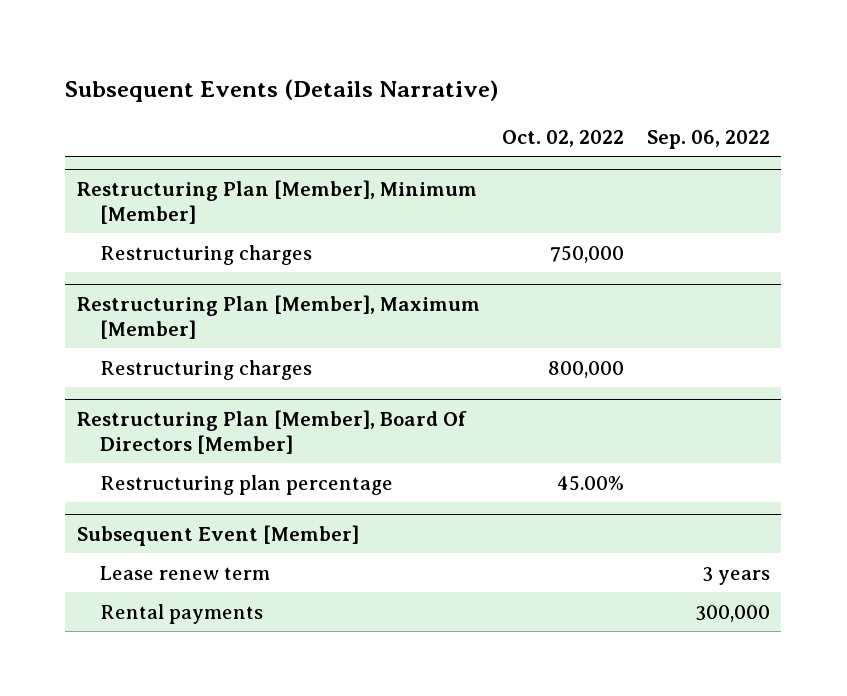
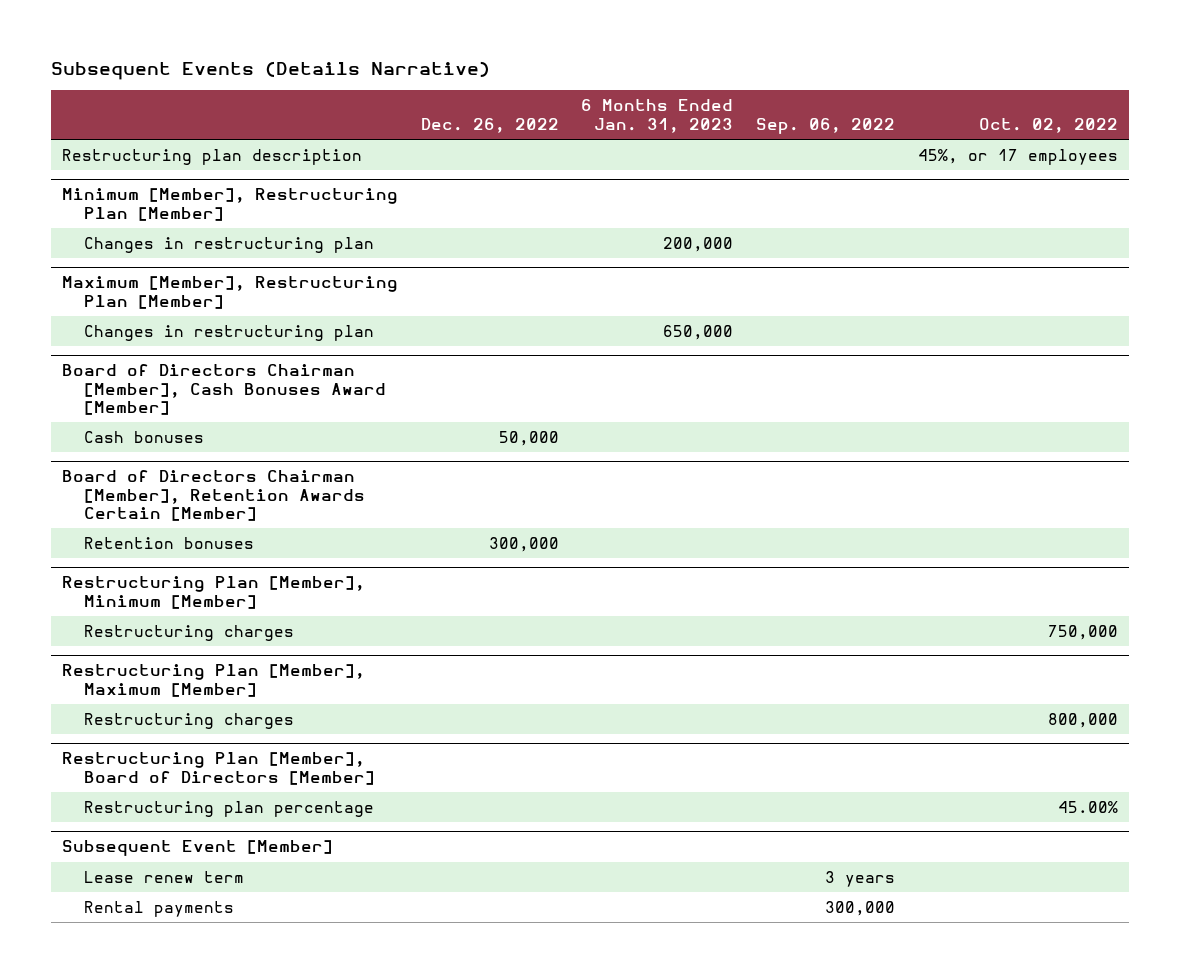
- | Oct. 02, 2022 | Sep. 06, 2022
+ | Dec. 26, 2022 | 6 Months Ended Jan. 31, 2023 | Sep. 06, 2022 | Oct. 02, 2022
+ Restructuring plan description | | | | 45%, or 17 employees
+ Minimum [Member], Restructuring Plan [Member]
+ Changes in restructuring plan | | 200,000 | |
+ Maximum [Member], Restructuring Plan [Member]
+ Changes in restructuring plan | | 650,000 | |
+ Board of Directors Chairman [Member], Cash Bonuses Award [Member]
+ Cash bonuses | 50,000 | | |
+ Board of Directors Chairman [Member], Retention Awards Certain [Member]
+ Retention bonuses | 300,000 | | |
- Restructuring Plan [Member], Board Of Directors [Member]
+ Restructuring Plan [Member], Board of Directors [Member]

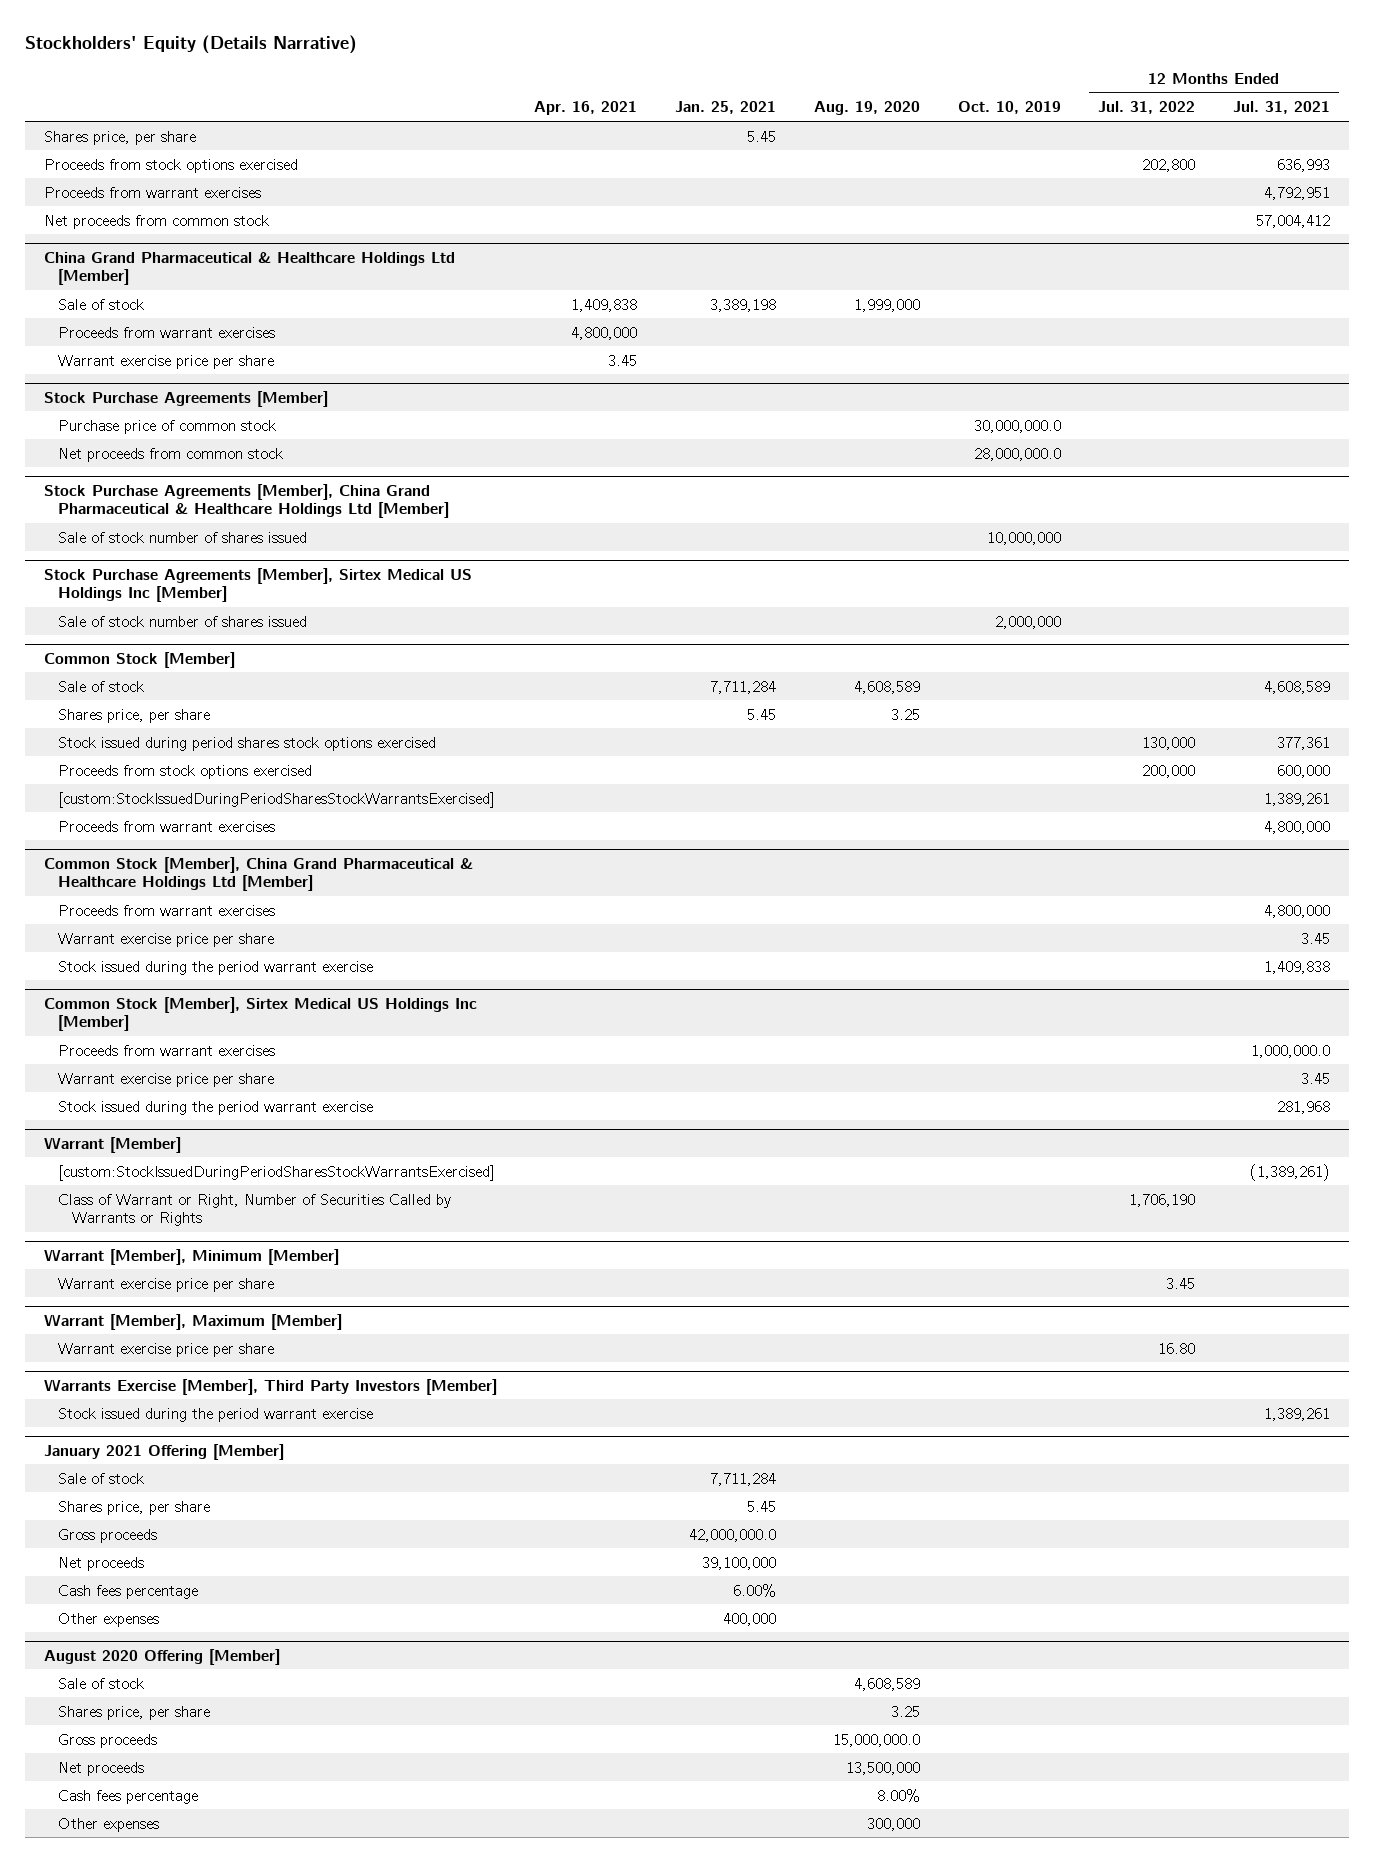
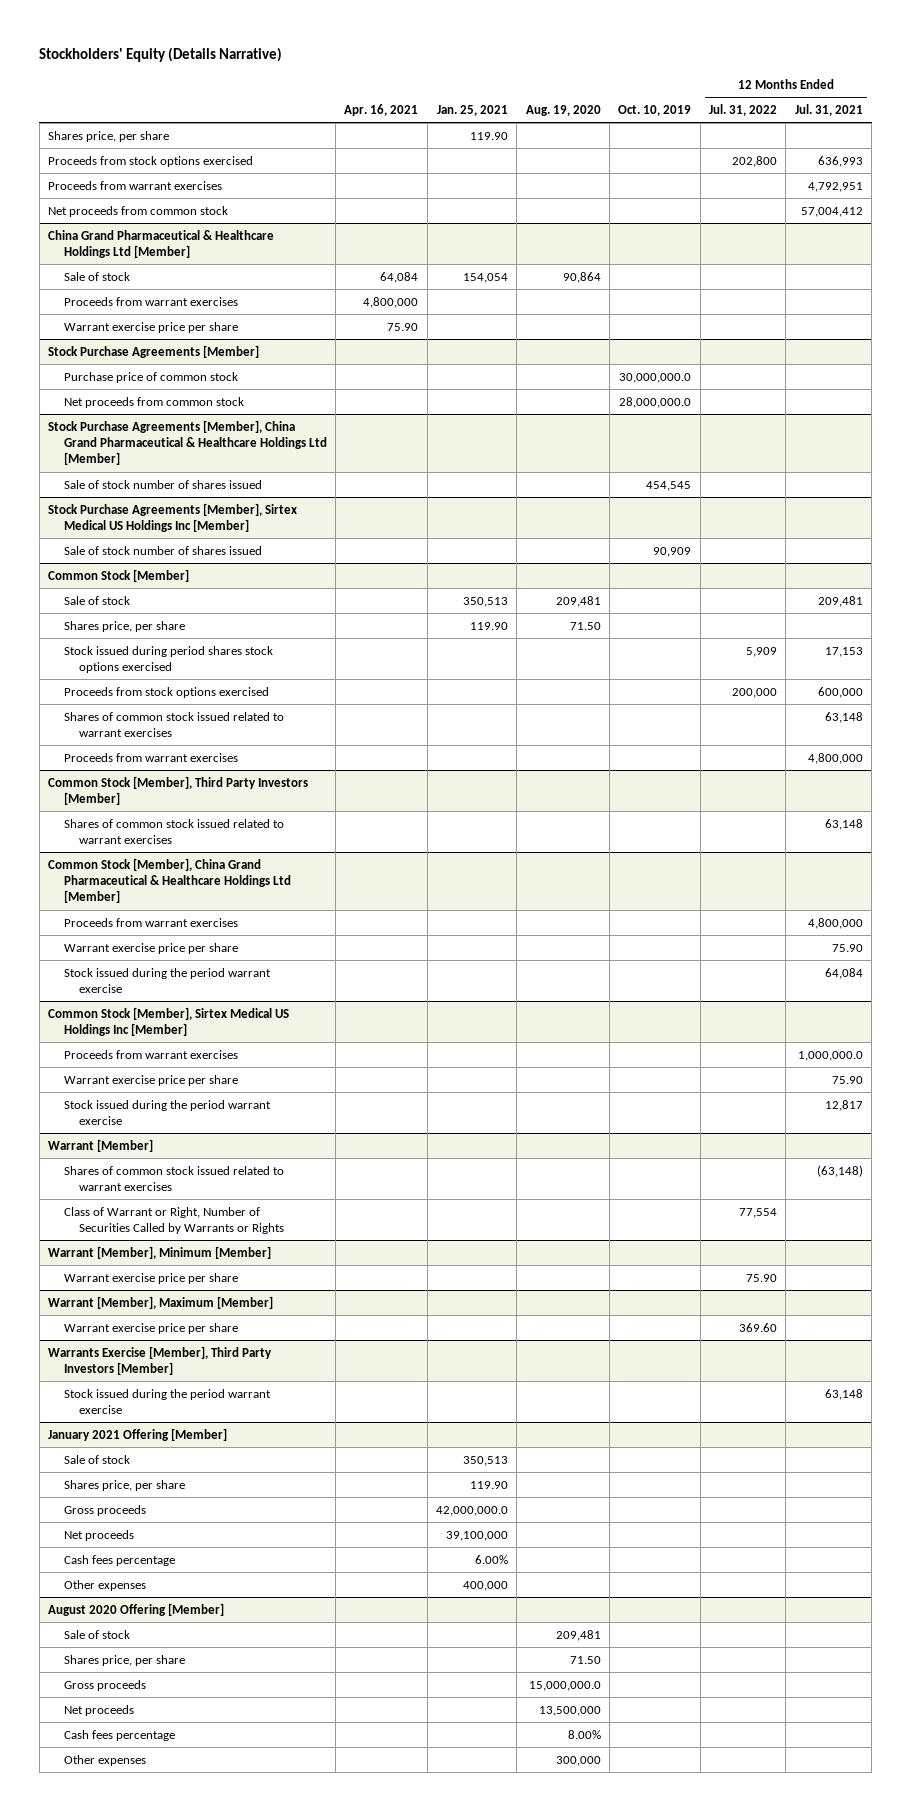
- Shares price, per share | | 5.45 | | | |
+ Shares price, per share | | 119.90 | | | |
@ China Grand Pharmaceutical & Healthcare Holdings Ltd [Member]
- Sale of stock | 1,409,838 | 3,389,198 | 1,999,000 | | |
+ Sale of stock | 64,084 | 154,054 | 90,864 | | |
- Warrant exercise price per share | 3.45 | | | | |
+ Warrant exercise price per share | 75.90 | | | | |
@ Stock Purchase Agreements [Member], China Grand Pharmaceutical & Healthcare Holdings Ltd [Member]
- Sale of stock number of shares issued | | | | 10,000,000 | |
+ Sale of stock number of shares issued | | | | 454,545 | |
@ Stock Purchase Agreements [Member], Sirtex Medical US Holdings Inc [Member]
- Sale of stock number of shares issued | | | | 2,000,000 | |
+ Sale of stock number of shares issued | | | | 90,909 | |
@ Common Stock [Member]
- Sale of stock | | 7,711,284 | 4,608,589 | | | 4,608,589
- Shares price, per share | | 5.45 | 3.25 | | |
- Stock issued during period shares stock options exercised | | | | | 130,000 | 377,361
+ Sale of stock | | 350,513 | 209,481 | | | 209,481
+ Shares price, per share | | 119.90 | 71.50 | | |
+ Stock issued during period shares stock options exercised | | | | | 5,909 | 17,153
- [custom:StockIssuedDuringPeriodSharesStockWarrantsExercised] | | | | | | 1,389,261
+ Shares of common stock issued related to warrant exercises | | | | | | 63,148
+ Common Stock [Member], Third Party Investors [Member]
+ Shares of common stock issued related to warrant exercises | | | | | | 63,148
@ Common Stock [Member], China Grand Pharmaceutical & Healthcare Holdings Ltd [Member]
- Warrant exercise price per share | | | | | | 3.45
- Stock issued during the period warrant exercise | | | | | | 1,409,838
+ Warrant exercise price per share | | | | | | 75.90
+ Stock issued during the period warrant exercise | | | | | | 64,084
@ Common Stock [Member], Sirtex Medical US Holdings Inc [Member]
- Warrant exercise price per share | | | | | | 3.45
- Stock issued during the period warrant exercise | | | | | | 281,968
+ Warrant exercise price per share | | | | | | 75.90
+ Stock issued during the period warrant exercise | | | | | | 12,817
@ Warrant [Member]
- [custom:StockIssuedDuringPeriodSharesStockWarrantsExercised] | | | | | | (1,389,261)
- Class of Warrant or Right, Number of Securities Called by Warrants or Rights | | | | | 1,706,190 |
+ Shares of common stock issued related to warrant exercises | | | | | | (63,148)
+ Class of Warrant or Right, Number of Securities Called by Warrants or Rights | | | | | 77,554 |
@ Warrant [Member], Minimum [Member]
- Warrant exercise price per share | | | | | 3.45 |
+ Warrant exercise price per share | | | | | 75.90 |
@ Warrant [Member], Maximum [Member]
- Warrant exercise price per share | | | | | 16.80 |
+ Warrant exercise price per share | | | | | 369.60 |
@ Warrants Exercise [Member], Third Party Investors [Member]
- Stock issued during the period warrant exercise | | | | | | 1,389,261
+ Stock issued during the period warrant exercise | | | | | | 63,148
@ January 2021 Offering [Member]
- Sale of stock | | 7,711,284 | | | |
- Shares price, per share | | 5.45 | | | |
+ Sale of stock | | 350,513 | | | |
+ Shares price, per share | | 119.90 | | | |
@ August 2020 Offering [Member]
- Sale of stock | | | 4,608,589 | | |
- Shares price, per share | | | 3.25 | | |
+ Sale of stock | | | 209,481 | | |
+ Shares price, per share | | | 71.50 | | |

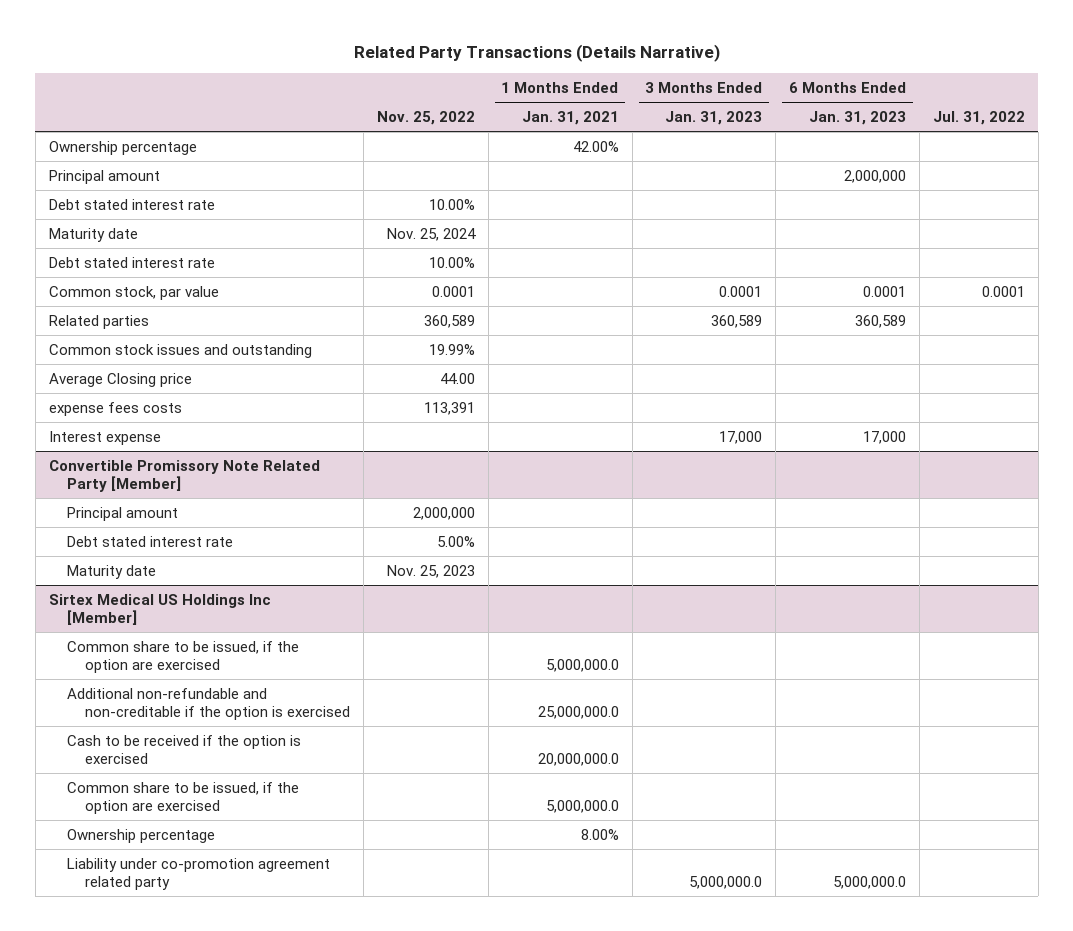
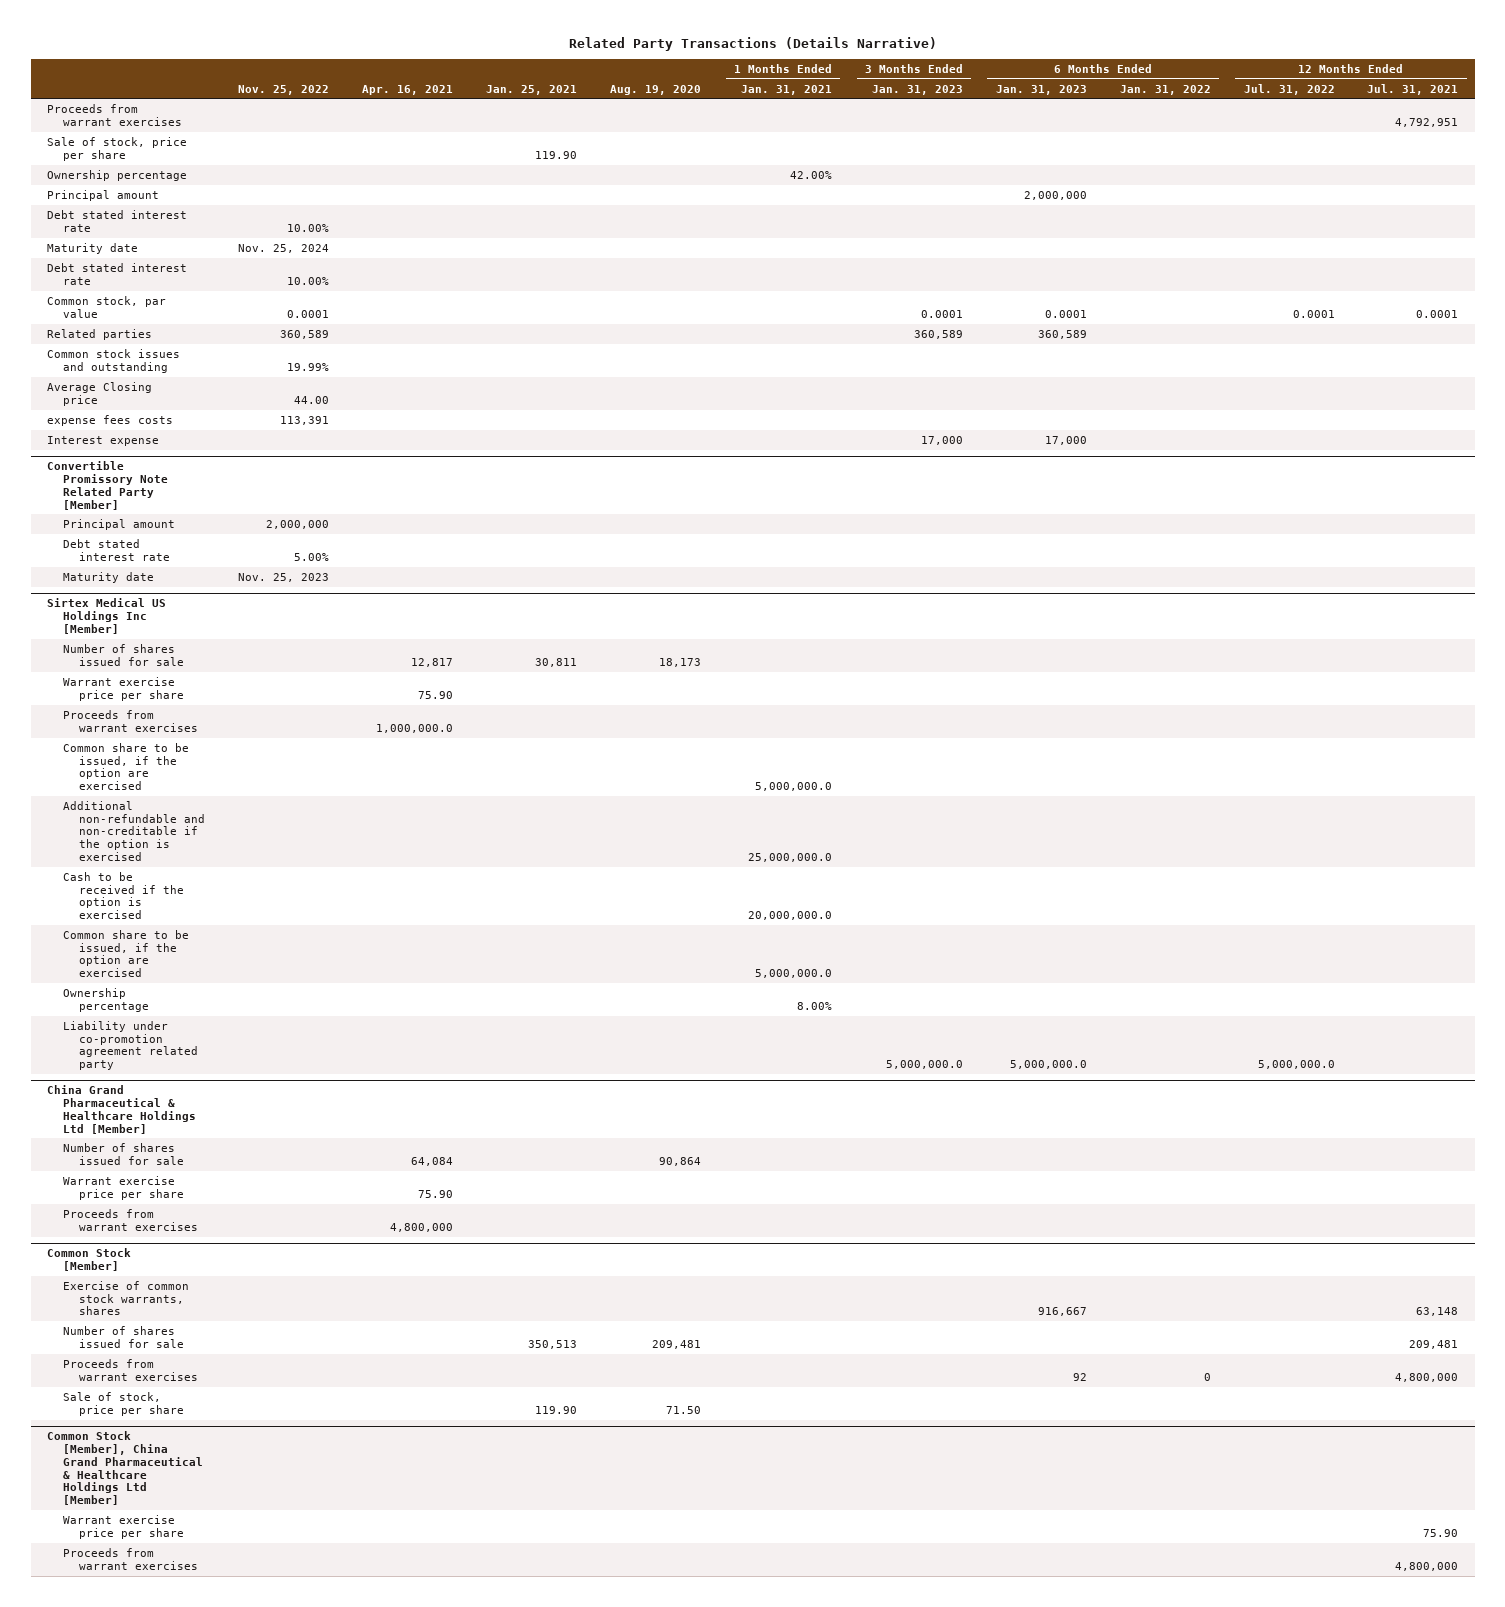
- | Nov. 25, 2022 | 1 Months Ended Jan. 31, 2021 | 3 Months Ended Jan. 31, 2023 | 6 Months Ended Jan. 31, 2023 | Jul. 31, 2022
+ | Nov. 25, 2022 | Apr. 16, 2021 | Jan. 25, 2021 | Aug. 19, 2020 | 1 Months Ended Jan. 31, 2021 | 3 Months Ended Jan. 31, 2023 | 6 Months Ended Jan. 31, 2023 | 6 Months Ended Jan. 31, 2022 | 12 Months Ended Jul. 31, 2022 | 12 Months Ended Jul. 31, 2021
+ Proceeds from warrant exercises | | | | | | | | | | 4,792,951
+ Sale of stock, price per share | | | 119.90 | | | | | | |
@ Sirtex Medical US Holdings Inc [Member]
+ Number of shares issued for sale | | 12,817 | 30,811 | 18,173 | | | | | |
+ Warrant exercise price per share | | 75.90 | | | | | | | |
+ Proceeds from warrant exercises | | 1,000,000.0 | | | | | | | |
+ China Grand Pharmaceutical & Healthcare Holdings Ltd [Member]
+ Number of shares issued for sale | | 64,084 | | 90,864 | | | | | |
+ Warrant exercise price per share | | 75.90 | | | | | | | |
+ Proceeds from warrant exercises | | 4,800,000 | | | | | | | |
+ Common Stock [Member]
+ Exercise of common stock warrants, shares | | | | | | | 916,667 | | | 63,148
+ Number of shares issued for sale | | | 350,513 | 209,481 | | | | | | 209,481
+ Proceeds from warrant exercises | | | | | | | 92 | 0 | | 4,800,000
+ Sale of stock, price per share | | | 119.90 | 71.50 | | | | | |
+ Common Stock [Member], China Grand Pharmaceutical & Healthcare Holdings Ltd [Member]
+ Warrant exercise price per share | | | | | | | | | | 75.90
+ Proceeds from warrant exercises | | | | | | | | | | 4,800,000

